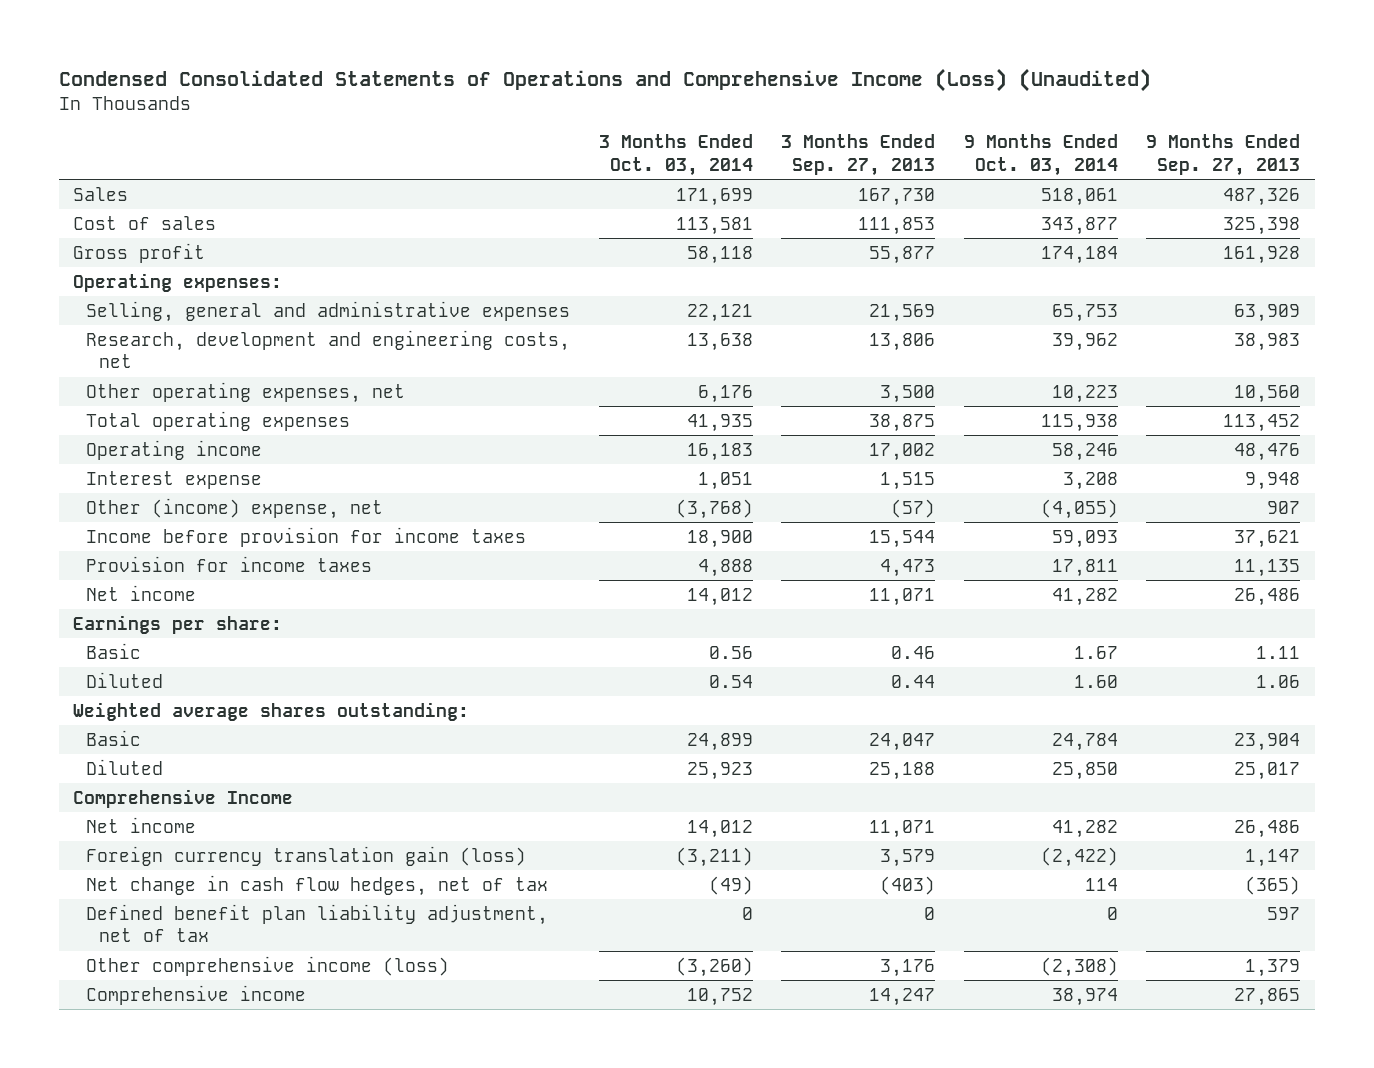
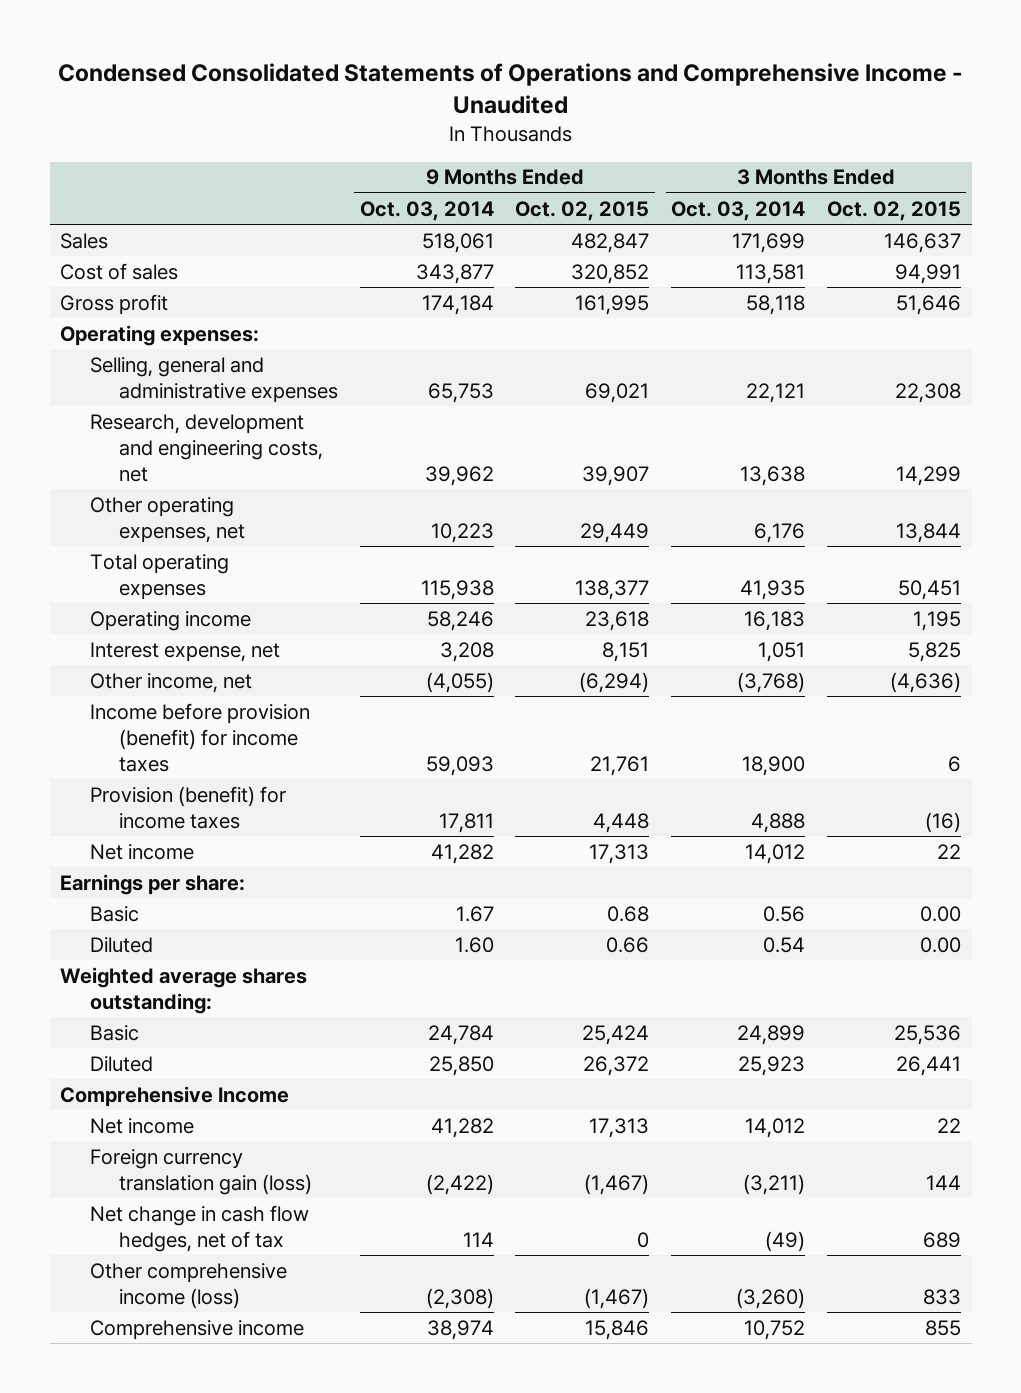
- Condensed Consolidated Statements of Operations and Comprehensive Income (Loss) (Unaudited)
+ Condensed Consolidated Statements of Operations and Comprehensive Income - Unaudited
- | 3 Months Ended Oct. 03, 2014 | 3 Months Ended Sep. 27, 2013 | 9 Months Ended Oct. 03, 2014 | 9 Months Ended Sep. 27, 2013
+ | 9 Months Ended Oct. 03, 2014 | 9 Months Ended Oct. 02, 2015 | 3 Months Ended Oct. 03, 2014 | 3 Months Ended Oct. 02, 2015
- Interest expense | 1,051 | 1,515 | 3,208 | 9,948
- Other (income) expense, net | (3,768) | (57) | (4,055) | 907
- Income before provision for income taxes | 18,900 | 15,544 | 59,093 | 37,621
- Provision for income taxes | 4,888 | 4,473 | 17,811 | 11,135
+ Interest expense, net | 3,208 | 8,151 | 1,051 | 5,825
+ Other income, net | (4,055) | (6,294) | (3,768) | (4,636)
+ Income before provision (benefit) for income taxes | 59,093 | 21,761 | 18,900 | 6
+ Provision (benefit) for income taxes | 17,811 | 4,448 | 4,888 | (16)
- Defined benefit plan liability adjustment, net of tax | 0 | 0 | 0 | 597

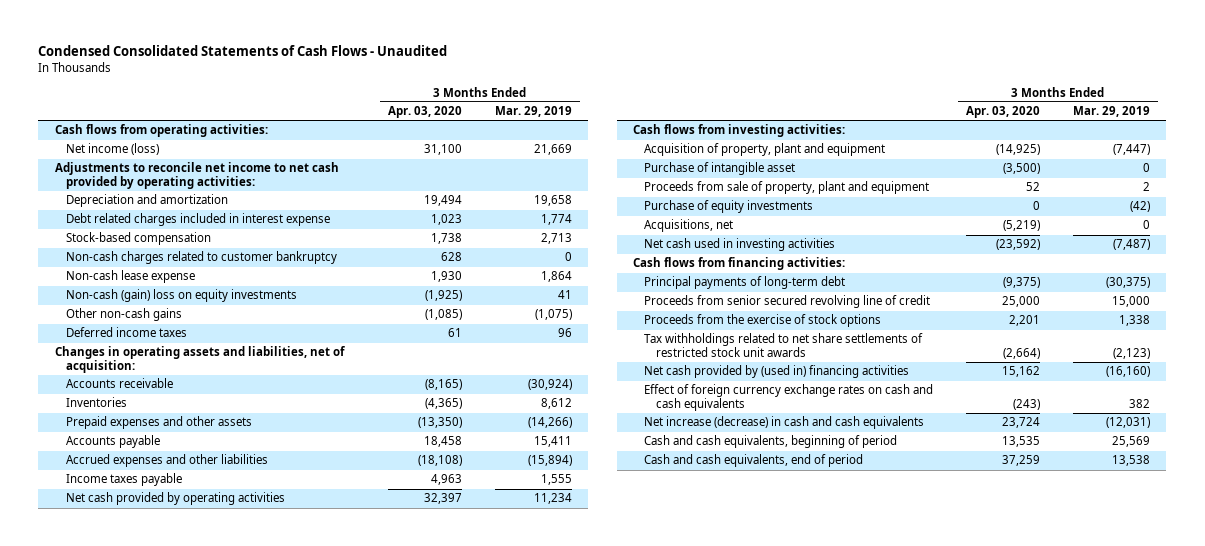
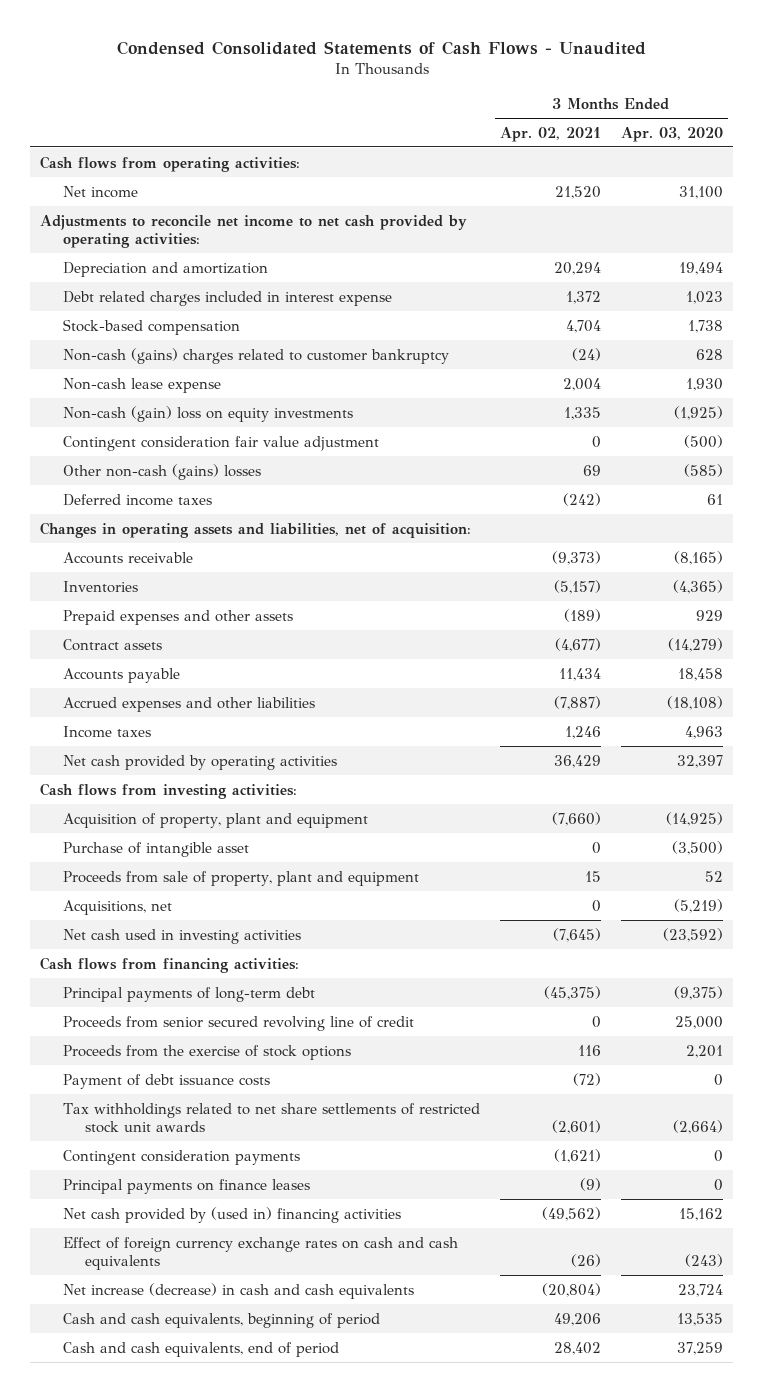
- | 3 Months Ended Apr. 03, 2020 | 3 Months Ended Mar. 29, 2019
+ | 3 Months Ended Apr. 02, 2021 | 3 Months Ended Apr. 03, 2020
- Net income (loss) | 31,100 | 21,669
+ Net income | 21,520 | 31,100
- Non-cash charges related to customer bankruptcy | 628 | 0
+ Non-cash (gains) charges related to customer bankruptcy | (24) | 628
- Other non-cash gains | (1,085) | (1,075)
+ Contingent consideration fair value adjustment | 0 | (500)
+ Other non-cash (gains) losses | 69 | (585)
- Prepaid expenses and other assets | (13,350) | (14,266)
+ Prepaid expenses and other assets | (189) | 929
+ Contract assets | (4,677) | (14,279)
- Income taxes payable | 4,963 | 1,555
+ Income taxes | 1,246 | 4,963
- Purchase of equity investments | 0 | (42)
+ Payment of debt issuance costs | (72) | 0
+ Contingent consideration payments | (1,621) | 0
+ Principal payments on finance leases | (9) | 0

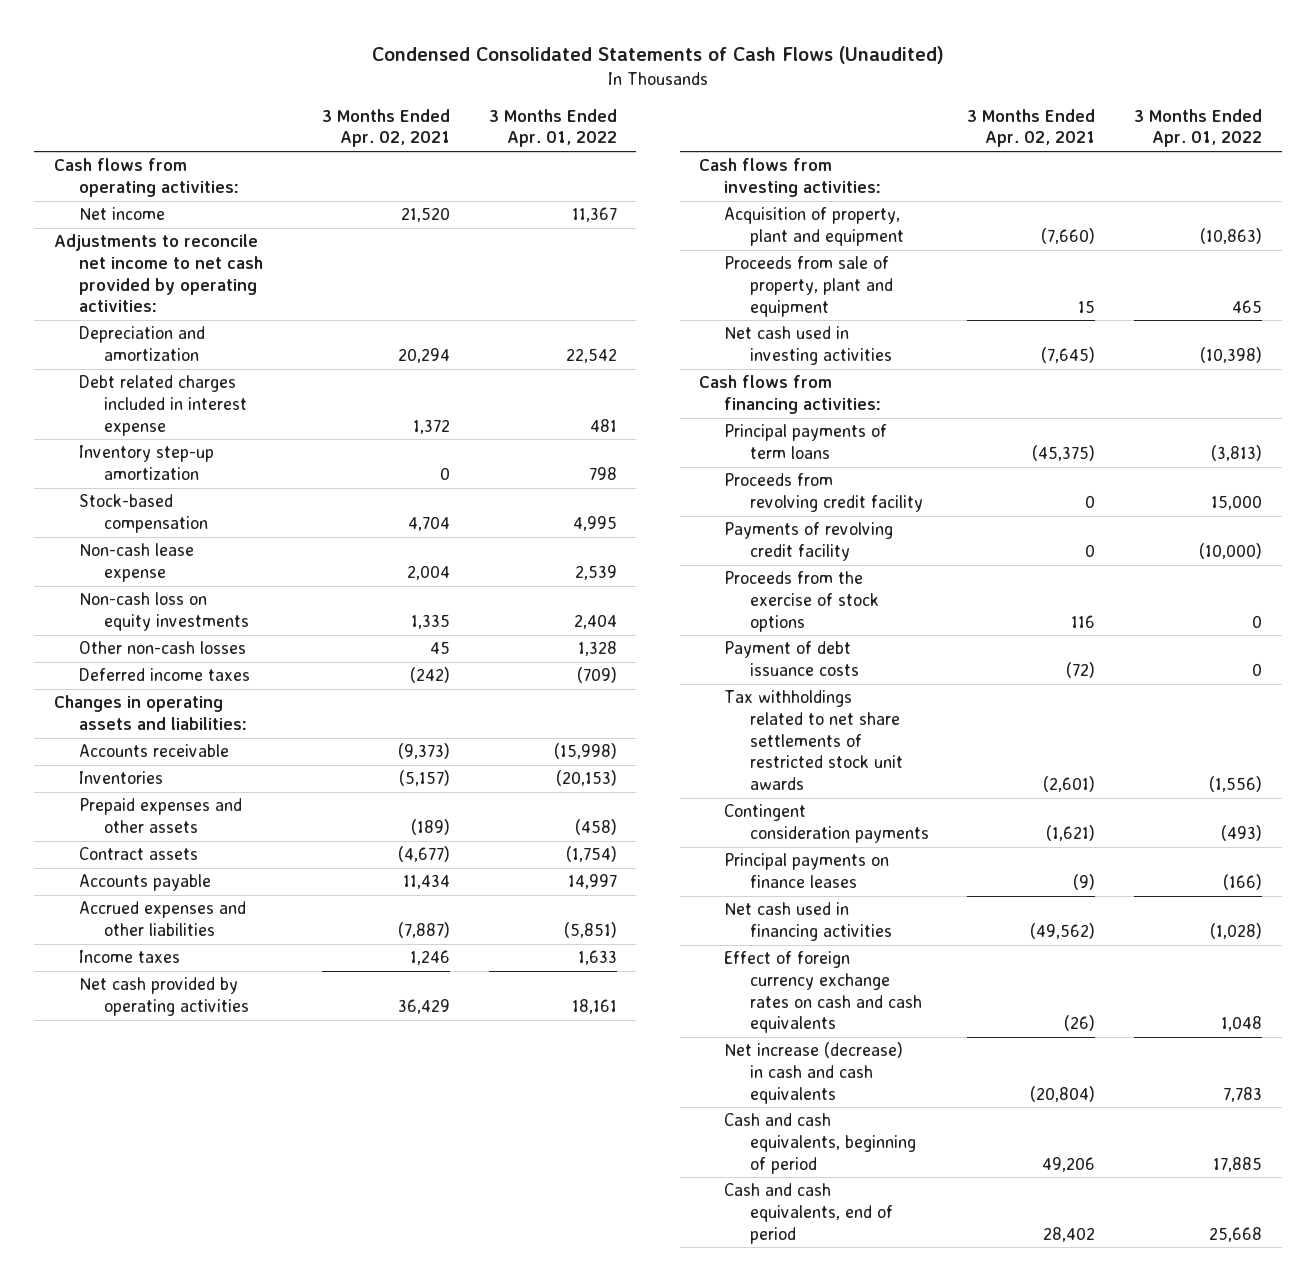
- Condensed Consolidated Statements of Cash Flows - Unaudited
+ Condensed Consolidated Statements of Cash Flows (Unaudited)
- | 3 Months Ended Apr. 02, 2021 | 3 Months Ended Apr. 03, 2020
+ | 3 Months Ended Apr. 02, 2021 | 3 Months Ended Apr. 01, 2022
+ Inventory step-up amortization | 0 | 798
- Non-cash (gains) charges related to customer bankruptcy | (24) | 628
- Non-cash (gain) loss on equity investments | 1,335 | (1,925)
- Contingent consideration fair value adjustment | 0 | (500)
- Other non-cash (gains) losses | 69 | (585)
+ Non-cash loss on equity investments | 1,335 | 2,404
+ Other non-cash losses | 45 | 1,328
- Changes in operating assets and liabilities, net of acquisition:
+ Changes in operating assets and liabilities:
- Purchase of intangible asset | 0 | (3,500)
- Acquisitions, net | 0 | (5,219)
- Principal payments of long-term debt | (45,375) | (9,375)
- Proceeds from senior secured revolving line of credit | 0 | 25,000
+ Principal payments of term loans | (45,375) | (3,813)
+ Proceeds from revolving credit facility | 0 | 15,000
+ Payments of revolving credit facility | 0 | (10,000)
- Net cash provided by (used in) financing activities | (49,562) | 15,162
+ Net cash used in financing activities | (49,562) | (1,028)

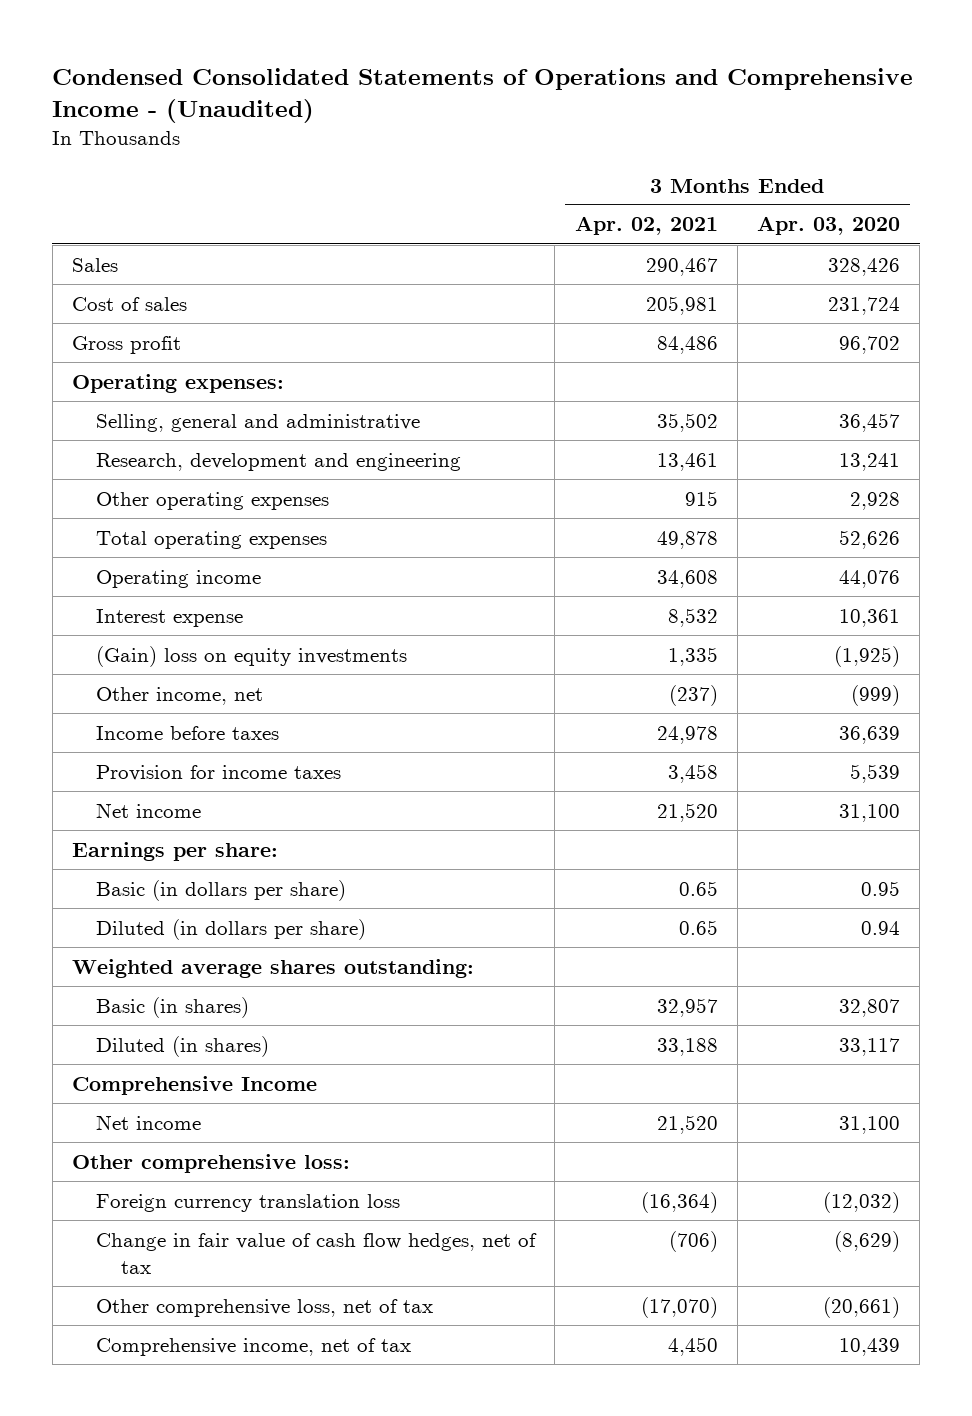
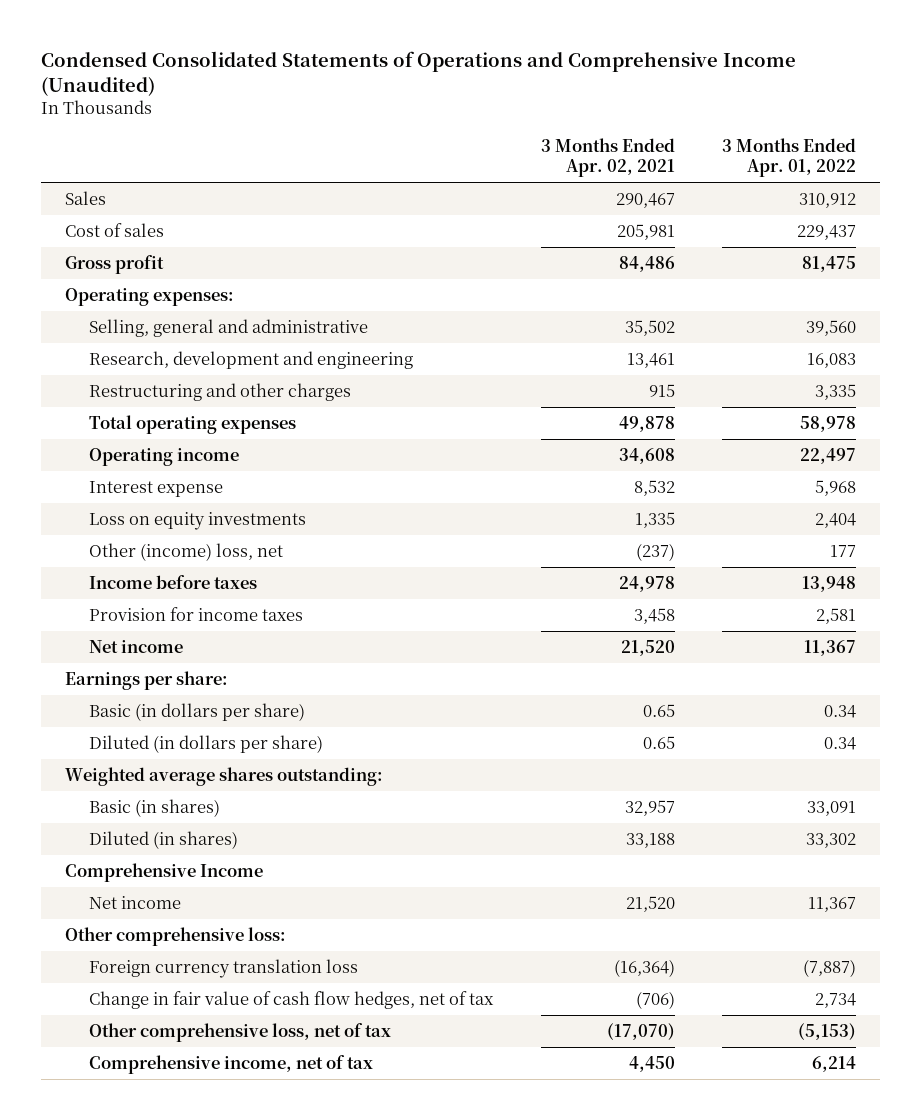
- Condensed Consolidated Statements of Operations and Comprehensive Income - (Unaudited)
+ Condensed Consolidated Statements of Operations and Comprehensive Income (Unaudited)
- | 3 Months Ended Apr. 02, 2021 | 3 Months Ended Apr. 03, 2020
+ | 3 Months Ended Apr. 02, 2021 | 3 Months Ended Apr. 01, 2022
- Other operating expenses | 915 | 2,928
+ Restructuring and other charges | 915 | 3,335
- (Gain) loss on equity investments | 1,335 | (1,925)
- Other income, net | (237) | (999)
+ Loss on equity investments | 1,335 | 2,404
+ Other (income) loss, net | (237) | 177

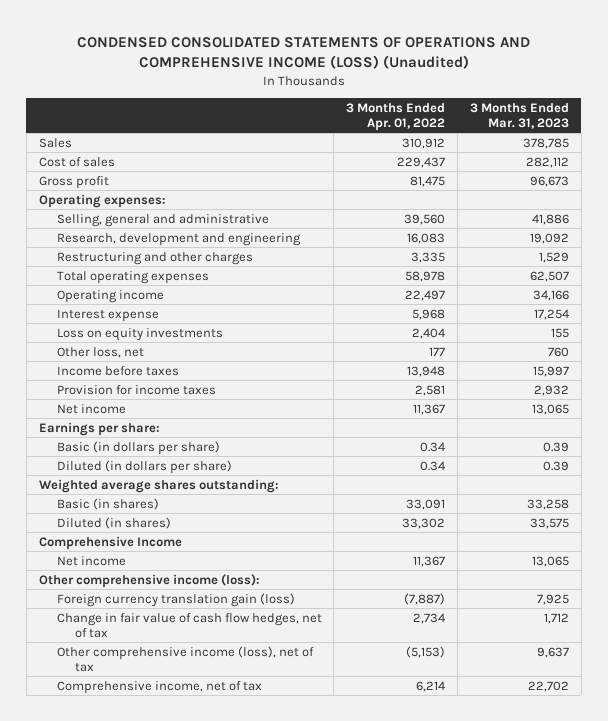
- Condensed Consolidated Statements of Operations and Comprehensive Income (Unaudited)
+ CONDENSED CONSOLIDATED STATEMENTS OF OPERATIONS AND COMPREHENSIVE INCOME (LOSS) (Unaudited)
- | 3 Months Ended Apr. 02, 2021 | 3 Months Ended Apr. 01, 2022
+ | 3 Months Ended Apr. 01, 2022 | 3 Months Ended Mar. 31, 2023
- Other (income) loss, net | (237) | 177
+ Other loss, net | 177 | 760
- Other comprehensive loss:
- Foreign currency translation loss | (16,364) | (7,887)
+ Other comprehensive income (loss):
+ Foreign currency translation gain (loss) | (7,887) | 7,925
- Other comprehensive loss, net of tax | (17,070) | (5,153)
+ Other comprehensive income (loss), net of tax | (5,153) | 9,637

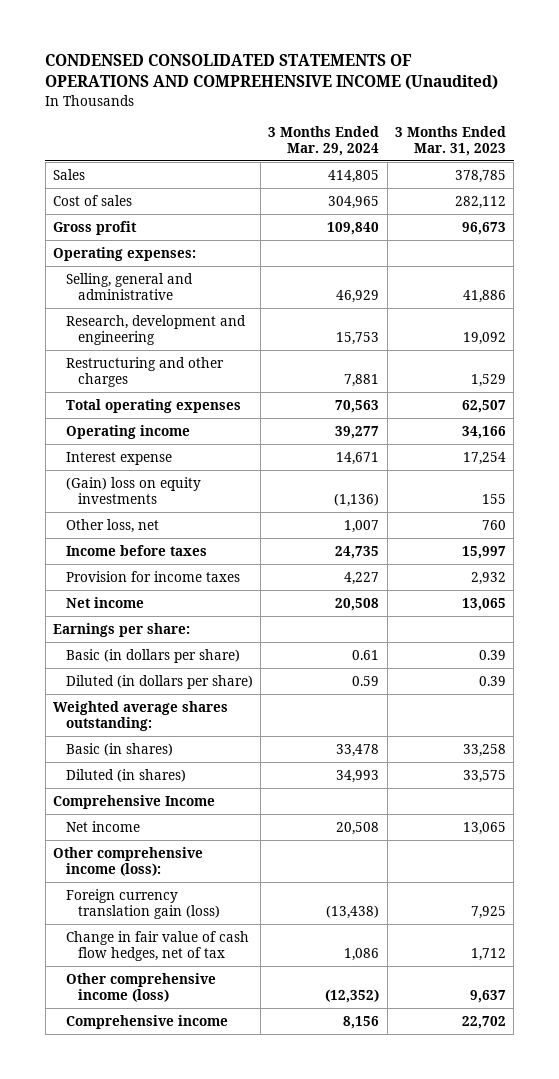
- CONDENSED CONSOLIDATED STATEMENTS OF OPERATIONS AND COMPREHENSIVE INCOME (LOSS) (Unaudited)
+ CONDENSED CONSOLIDATED STATEMENTS OF OPERATIONS AND COMPREHENSIVE INCOME (Unaudited)
- | 3 Months Ended Apr. 01, 2022 | 3 Months Ended Mar. 31, 2023
+ | 3 Months Ended Mar. 29, 2024 | 3 Months Ended Mar. 31, 2023
- Loss on equity investments | 2,404 | 155
+ (Gain) loss on equity investments | (1,136) | 155
- Other comprehensive income (loss), net of tax | (5,153) | 9,637
- Comprehensive income, net of tax | 6,214 | 22,702
+ Other comprehensive income (loss) | (12,352) | 9,637
+ Comprehensive income | 8,156 | 22,702

